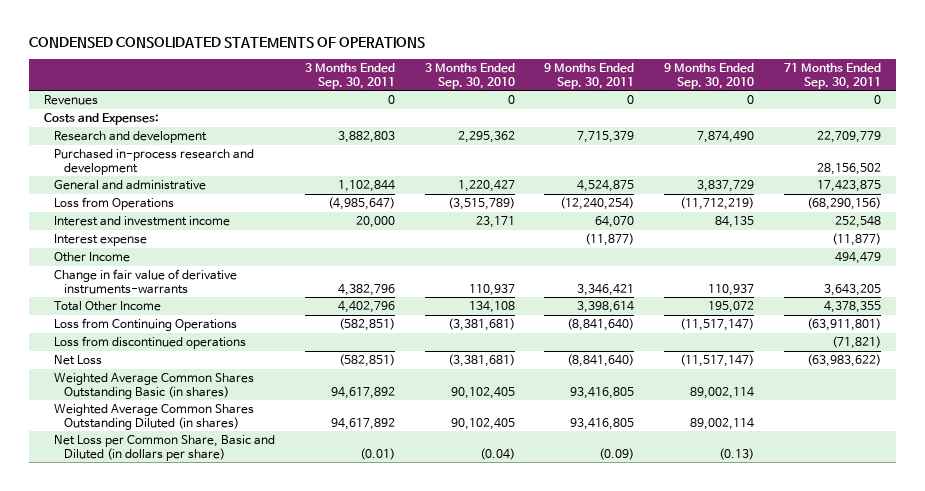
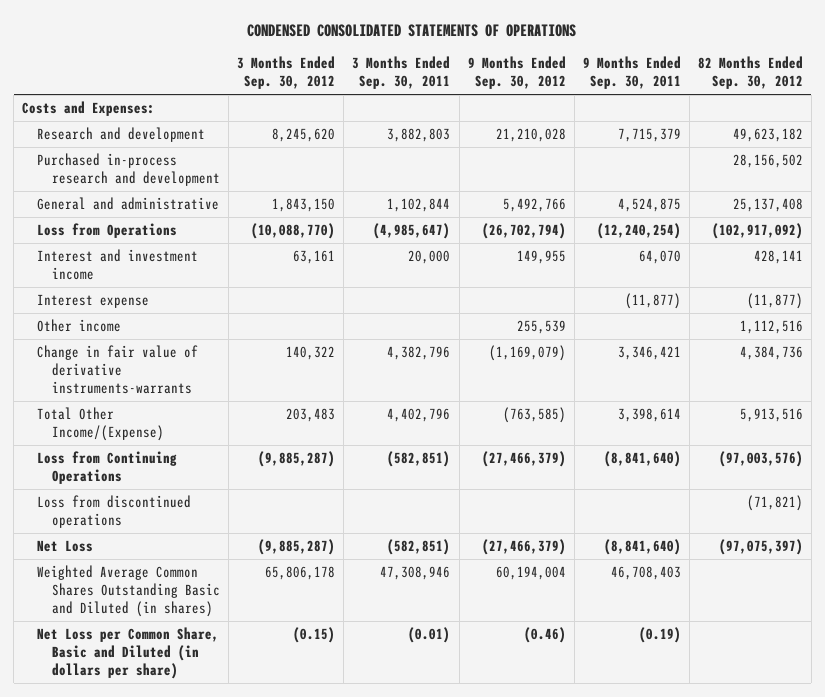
- | 3 Months Ended Sep. 30, 2011 | 3 Months Ended Sep. 30, 2010 | 9 Months Ended Sep. 30, 2011 | 9 Months Ended Sep. 30, 2010 | 71 Months Ended Sep. 30, 2011
+ | 3 Months Ended Sep. 30, 2012 | 3 Months Ended Sep. 30, 2011 | 9 Months Ended Sep. 30, 2012 | 9 Months Ended Sep. 30, 2011 | 82 Months Ended Sep. 30, 2012
- Revenues | 0 | 0 | 0 | 0 | 0
- Other Income | | | | | 494,479
+ Other income | | | 255,539 | | 1,112,516
- Total Other Income | 4,402,796 | 134,108 | 3,398,614 | 195,072 | 4,378,355
+ Total Other Income/(Expense) | 203,483 | 4,402,796 | (763,585) | 3,398,614 | 5,913,516
- Weighted Average Common Shares Outstanding Basic (in shares) | 94,617,892 | 90,102,405 | 93,416,805 | 89,002,114 |
- Weighted Average Common Shares Outstanding Diluted (in shares) | 94,617,892 | 90,102,405 | 93,416,805 | 89,002,114 |
- Net Loss per Common Share, Basic and Diluted (in dollars per share) | (0.01) | (0.04) | (0.09) | (0.13) |
+ Weighted Average Common Shares Outstanding Basic and Diluted (in shares) | 65,806,178 | 47,308,946 | 60,194,004 | 46,708,403 |
+ Net Loss per Common Share, Basic and Diluted (in dollars per share) | (0.15) | (0.01) | (0.46) | (0.19) |

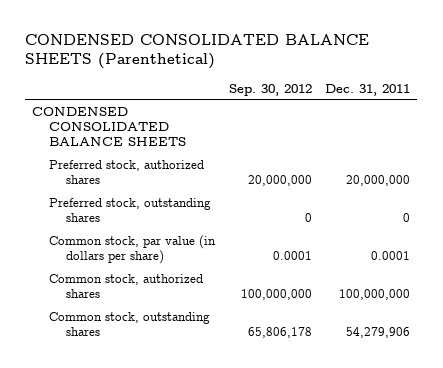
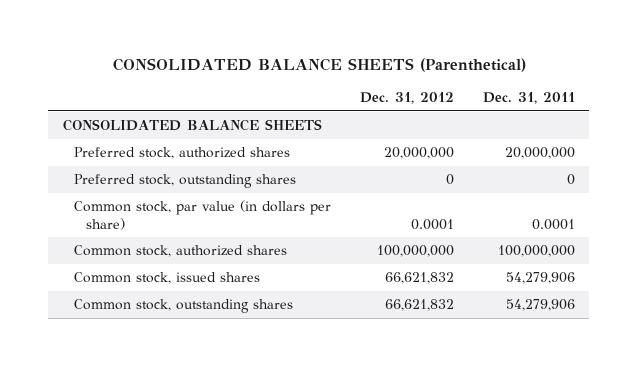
- CONDENSED CONSOLIDATED BALANCE SHEETS (Parenthetical)
+ CONSOLIDATED BALANCE SHEETS (Parenthetical)
- | Sep. 30, 2012 | Dec. 31, 2011
+ | Dec. 31, 2012 | Dec. 31, 2011
- CONDENSED CONSOLIDATED BALANCE SHEETS
+ CONSOLIDATED BALANCE SHEETS
+ Common stock, issued shares | 66,621,832 | 54,279,906

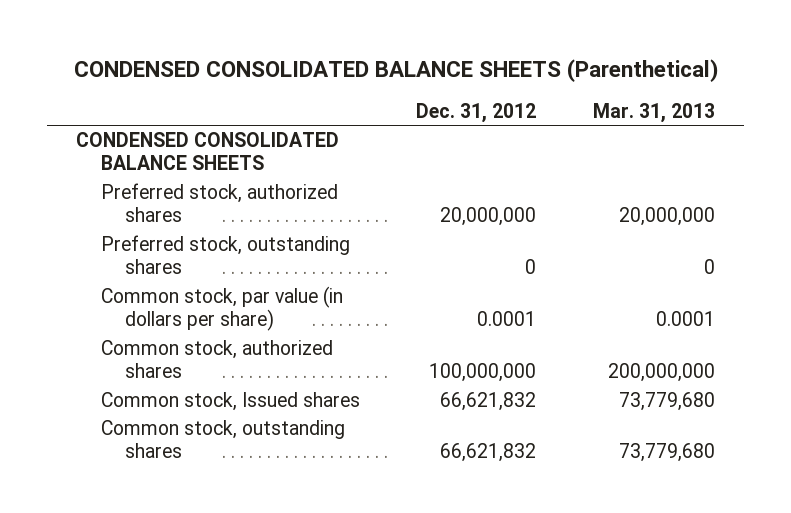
- CONSOLIDATED BALANCE SHEETS (Parenthetical)
+ CONDENSED CONSOLIDATED BALANCE SHEETS (Parenthetical)
- | Dec. 31, 2012 | Dec. 31, 2011
+ | Dec. 31, 2012 | Mar. 31, 2013
- CONSOLIDATED BALANCE SHEETS
+ CONDENSED CONSOLIDATED BALANCE SHEETS
- Common stock, issued shares | 66,621,832 | 54,279,906
+ Common stock, Issued shares | 66,621,832 | 73,779,680

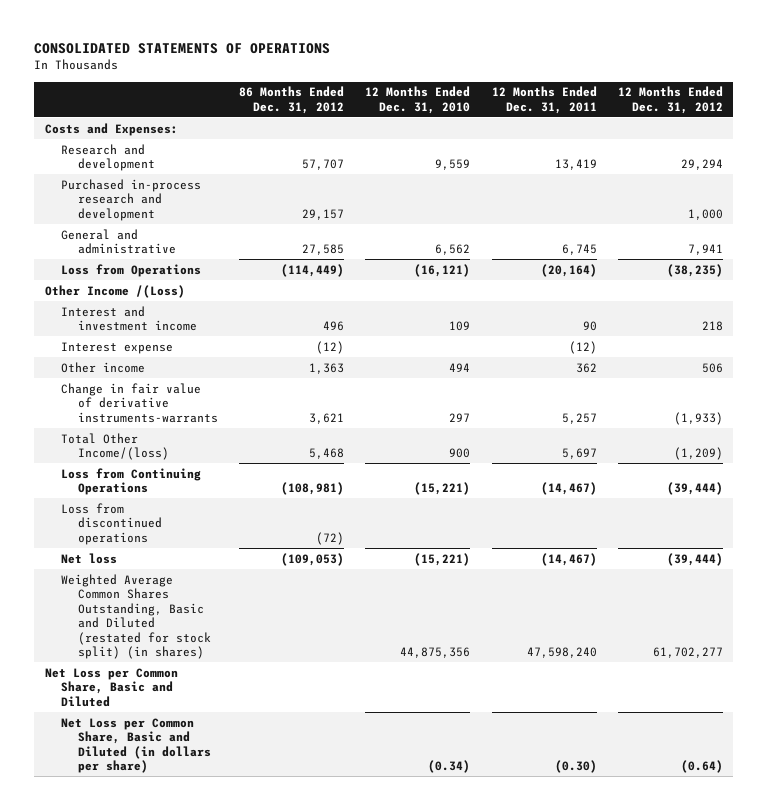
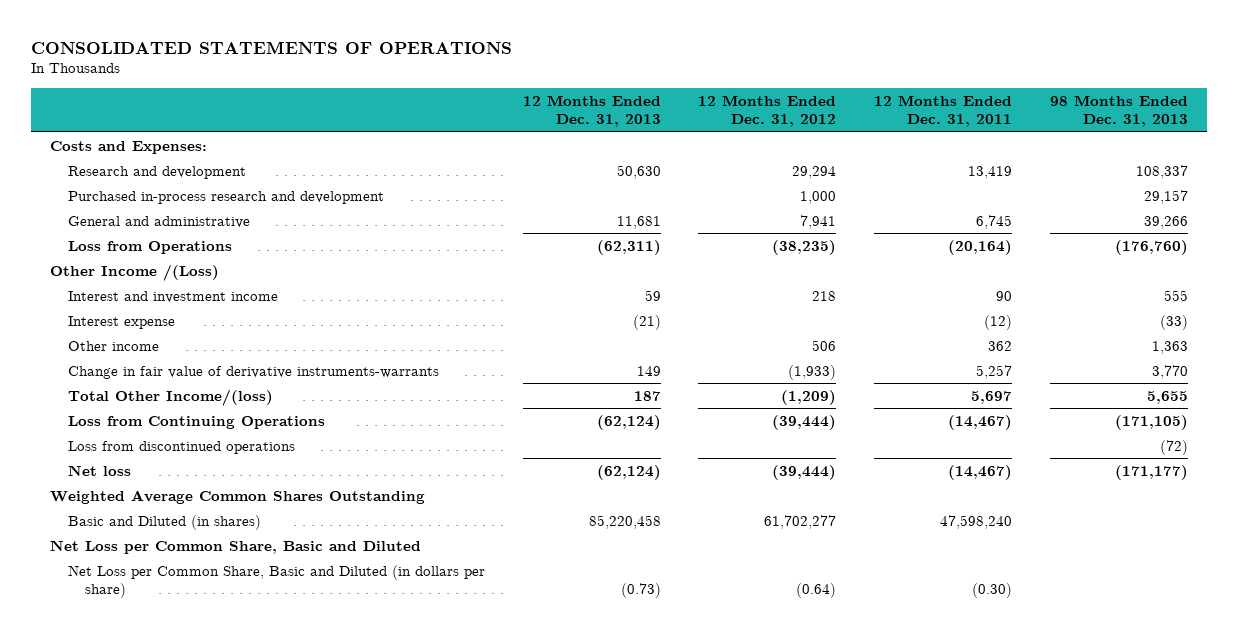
- | 86 Months Ended Dec. 31, 2012 | 12 Months Ended Dec. 31, 2010 | 12 Months Ended Dec. 31, 2011 | 12 Months Ended Dec. 31, 2012
+ | 12 Months Ended Dec. 31, 2013 | 12 Months Ended Dec. 31, 2012 | 12 Months Ended Dec. 31, 2011 | 98 Months Ended Dec. 31, 2013
- Weighted Average Common Shares Outstanding, Basic and Diluted (restated for stock split) (in shares) | | 44,875,356 | 47,598,240 | 61,702,277
+ Weighted Average Common Shares Outstanding
+ Basic and Diluted (in shares) | 85,220,458 | 61,702,277 | 47,598,240 |

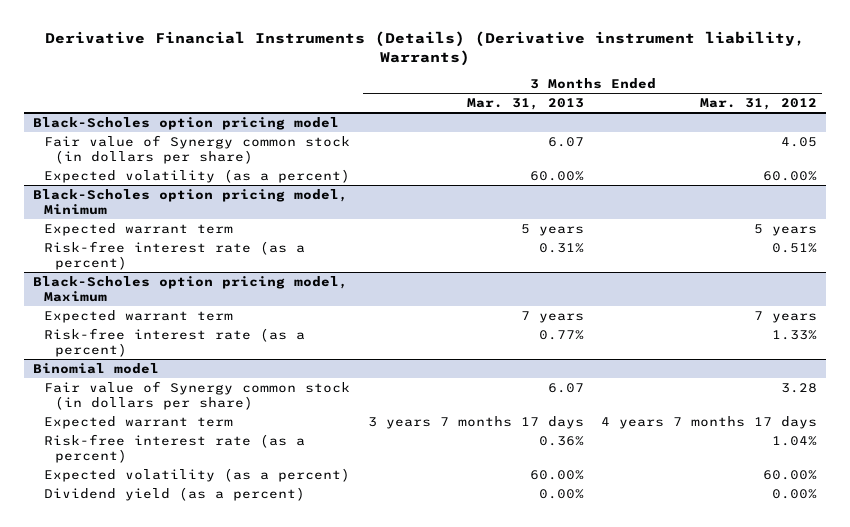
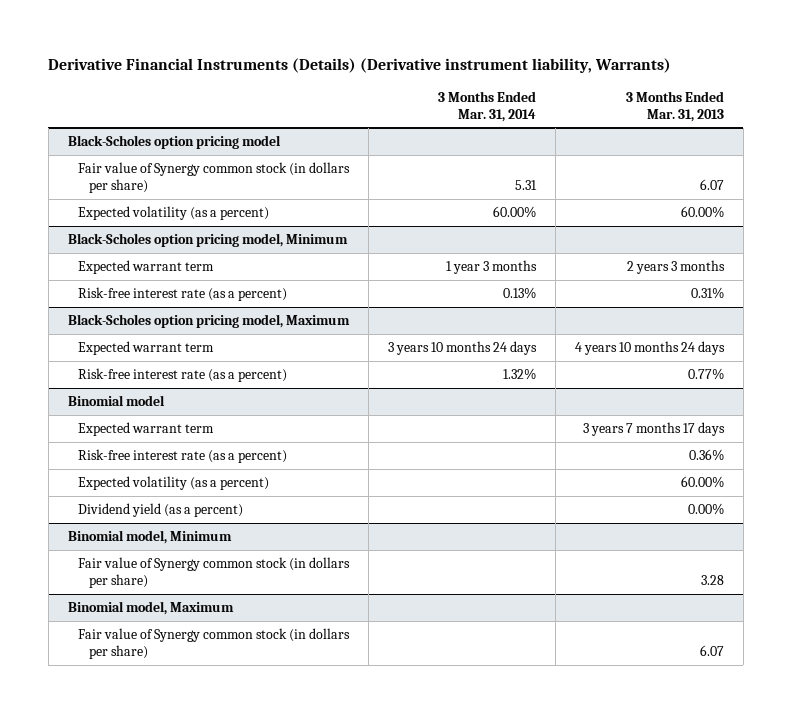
- | 3 Months Ended Mar. 31, 2013 | 3 Months Ended Mar. 31, 2012
+ | 3 Months Ended Mar. 31, 2014 | 3 Months Ended Mar. 31, 2013
@ Black-Scholes option pricing model, Minimum
- Expected warrant term | 5 years | 5 years
+ Expected warrant term | 1 year 3 months | 2 years 3 months
@ Black-Scholes option pricing model, Maximum
- Expected warrant term | 7 years | 7 years
+ Expected warrant term | 3 years 10 months 24 days | 4 years 10 months 24 days
@ Binomial model
- Fair value of Synergy common stock (in dollars per share) | 6.07 | 3.28
+ Binomial model, Minimum
+ Fair value of Synergy common stock (in dollars per share) | | 3.28
+ Binomial model, Maximum
+ Fair value of Synergy common stock (in dollars per share) | | 6.07

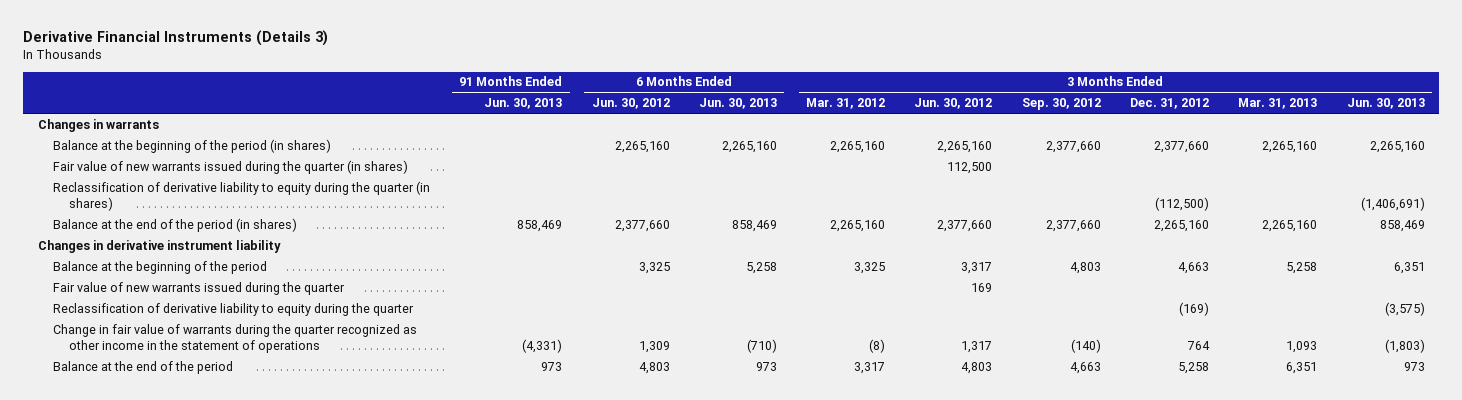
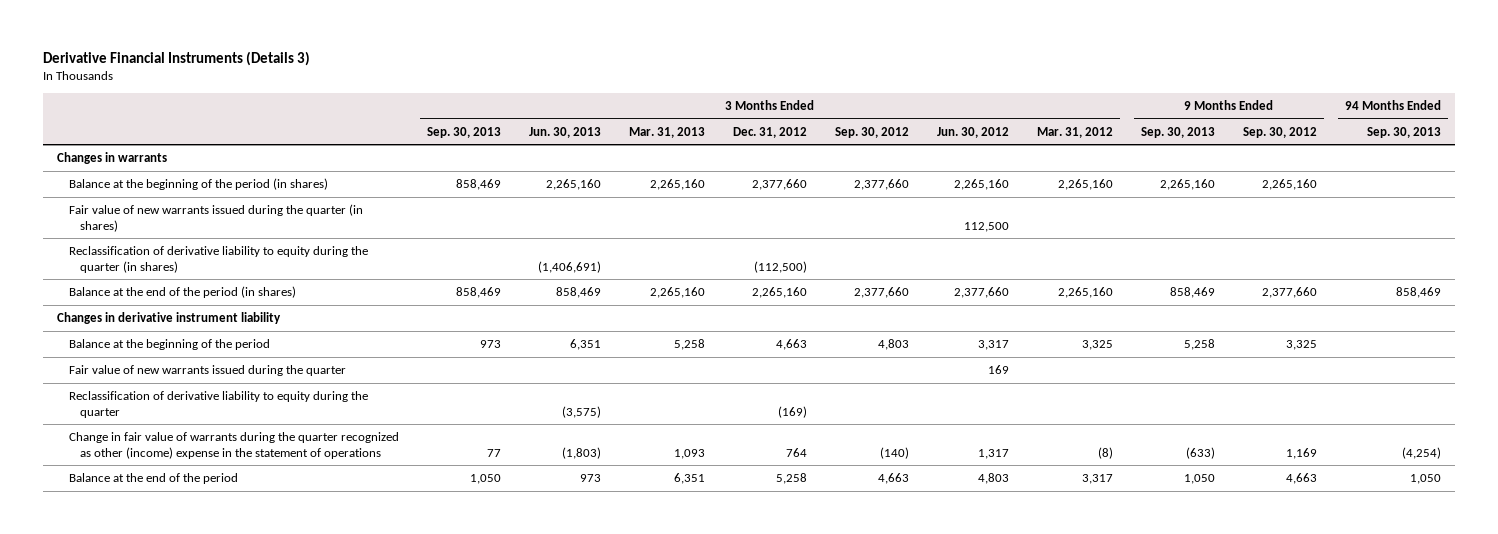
- | 91 Months Ended Jun. 30, 2013 | 6 Months Ended Jun. 30, 2012 | 6 Months Ended Jun. 30, 2013 | 3 Months Ended Mar. 31, 2012 | 3 Months Ended Jun. 30, 2012 | 3 Months Ended Sep. 30, 2012 | 3 Months Ended Dec. 31, 2012 | 3 Months Ended Mar. 31, 2013 | 3 Months Ended Jun. 30, 2013
+ | 3 Months Ended Sep. 30, 2013 | 3 Months Ended Jun. 30, 2013 | 3 Months Ended Mar. 31, 2013 | 3 Months Ended Dec. 31, 2012 | 3 Months Ended Sep. 30, 2012 | 3 Months Ended Jun. 30, 2012 | 3 Months Ended Mar. 31, 2012 | 9 Months Ended Sep. 30, 2013 | 9 Months Ended Sep. 30, 2012 | 94 Months Ended Sep. 30, 2013
- Change in fair value of warrants during the quarter recognized as other income in the statement of operations | (4,331) | 1,309 | (710) | (8) | 1,317 | (140) | 764 | 1,093 | (1,803)
+ Change in fair value of warrants during the quarter recognized as other (income) expense in the statement of operations | 77 | (1,803) | 1,093 | 764 | (140) | 1,317 | (8) | (633) | 1,169 | (4,254)

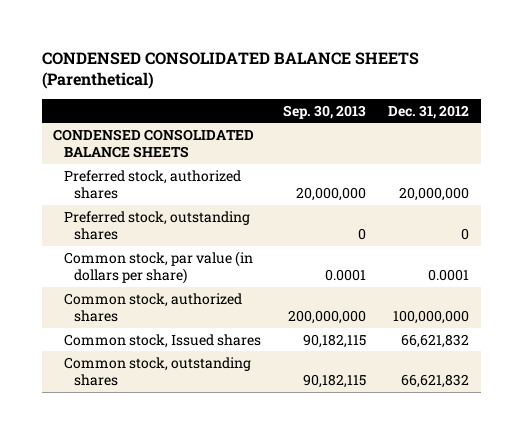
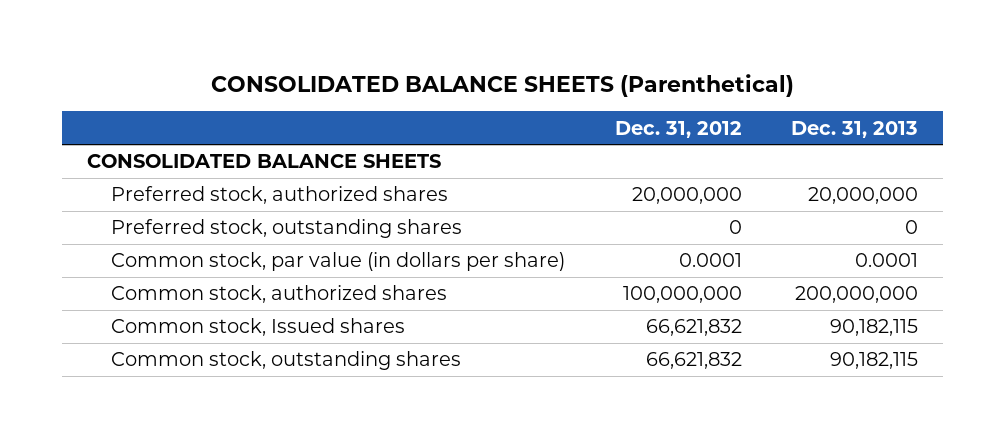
- CONDENSED CONSOLIDATED BALANCE SHEETS (Parenthetical)
+ CONSOLIDATED BALANCE SHEETS (Parenthetical)
- | Sep. 30, 2013 | Dec. 31, 2012
+ | Dec. 31, 2012 | Dec. 31, 2013
- CONDENSED CONSOLIDATED BALANCE SHEETS
+ CONSOLIDATED BALANCE SHEETS

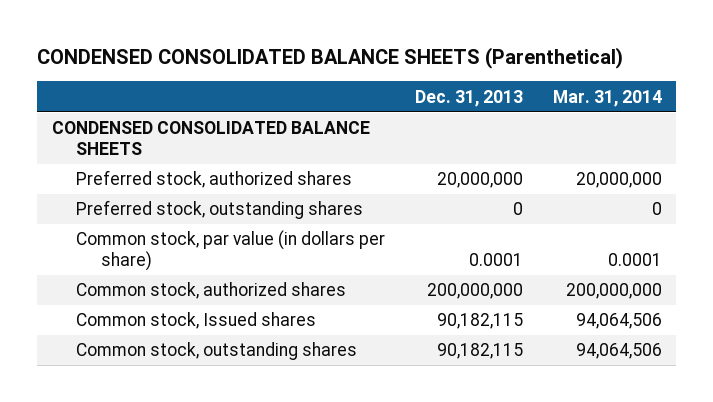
- CONSOLIDATED BALANCE SHEETS (Parenthetical)
+ CONDENSED CONSOLIDATED BALANCE SHEETS (Parenthetical)
- | Dec. 31, 2012 | Dec. 31, 2013
+ | Dec. 31, 2013 | Mar. 31, 2014
- CONSOLIDATED BALANCE SHEETS
+ CONDENSED CONSOLIDATED BALANCE SHEETS

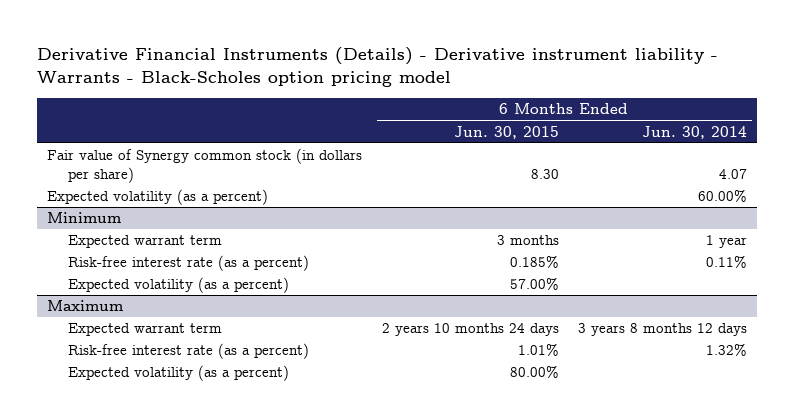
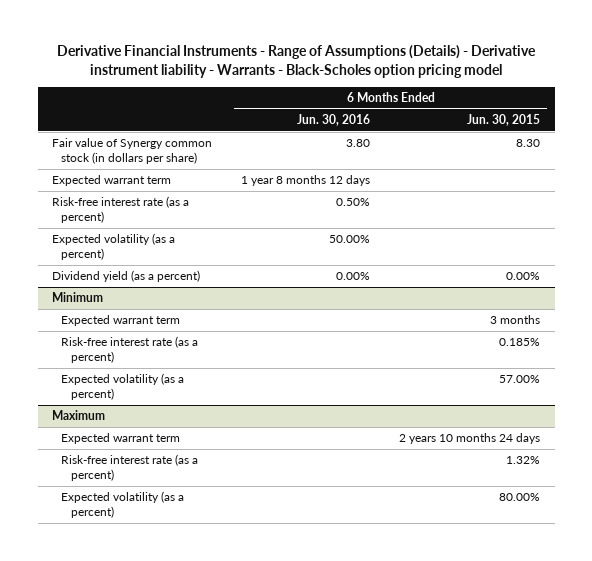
- Derivative Financial Instruments (Details) - Derivative instrument liability - Warrants - Black-Scholes option pricing model
+ Derivative Financial Instruments - Range of Assumptions (Details) - Derivative instrument liability - Warrants - Black-Scholes option pricing model
- | 6 Months Ended Jun. 30, 2015 | 6 Months Ended Jun. 30, 2014
+ | 6 Months Ended Jun. 30, 2016 | 6 Months Ended Jun. 30, 2015
+ Expected warrant term | 1 year 8 months 12 days |
+ Risk-free interest rate (as a percent) | 0.50% |
+ Dividend yield (as a percent) | 0.00% | 0.00%
@ Maximum
- Risk-free interest rate (as a percent) | 1.01% | 1.32%
+ Risk-free interest rate (as a percent) | | 1.32%

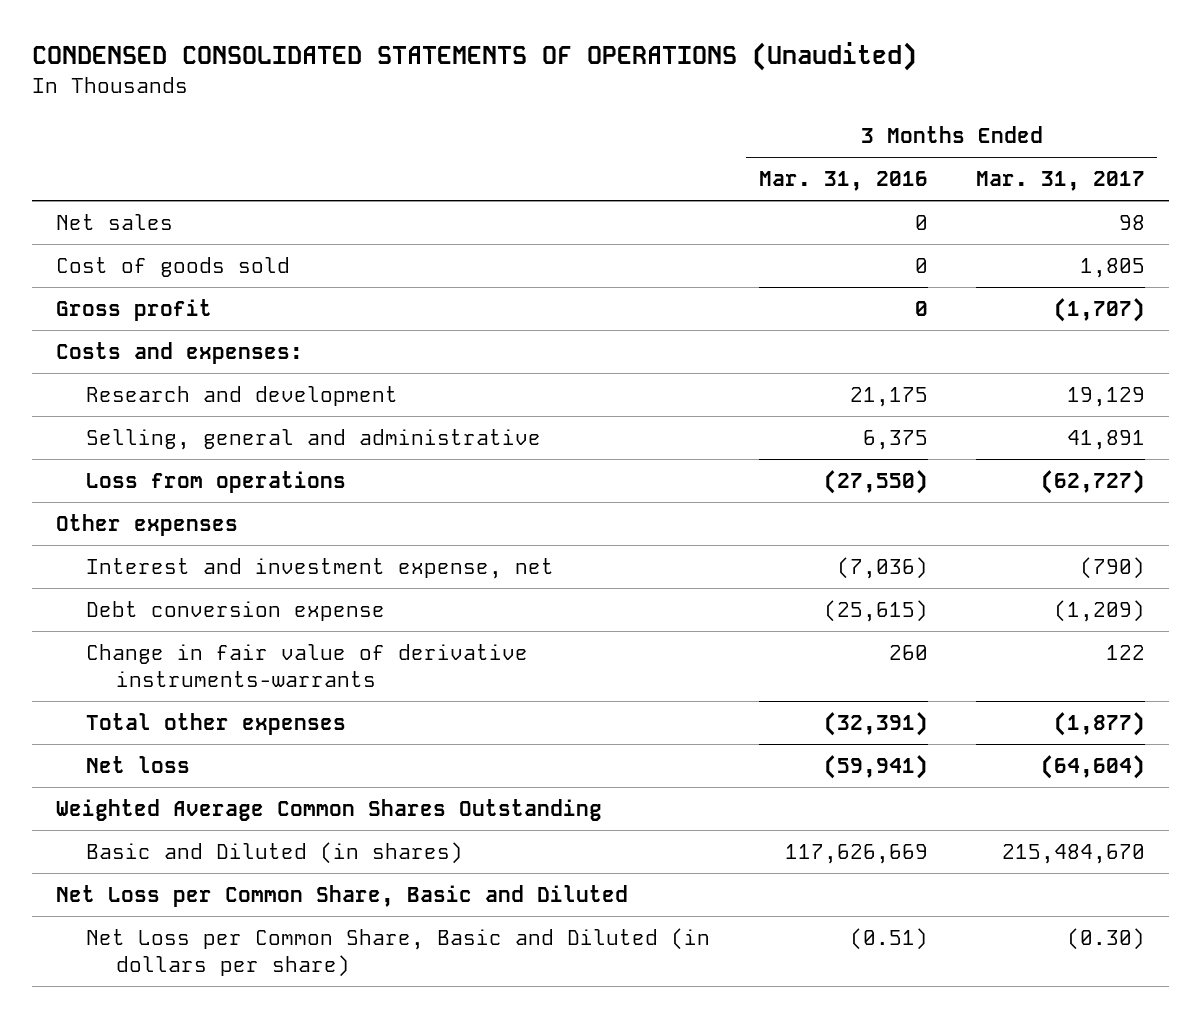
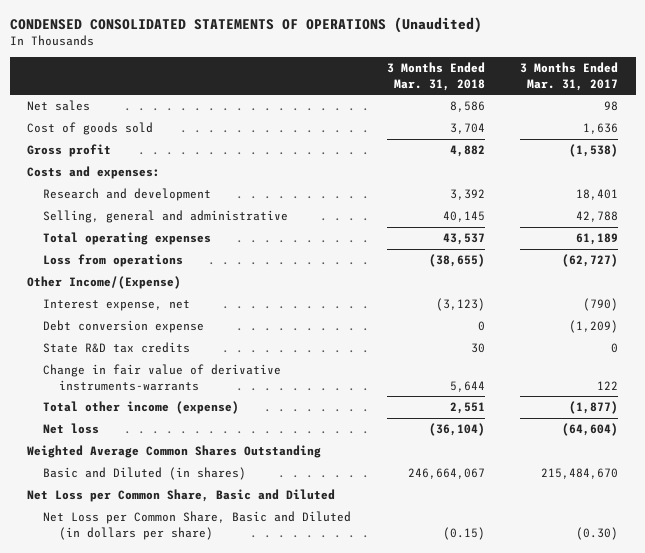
- | 3 Months Ended Mar. 31, 2016 | 3 Months Ended Mar. 31, 2017
+ | 3 Months Ended Mar. 31, 2018 | 3 Months Ended Mar. 31, 2017
- Cost of goods sold | 0 | 1,805
- Gross profit | 0 | (1,707)
+ Cost of goods sold | 3,704 | 1,636
+ Gross profit | 4,882 | (1,538)
- Research and development | 21,175 | 19,129
- Selling, general and administrative | 6,375 | 41,891
+ Research and development | 3,392 | 18,401
+ Selling, general and administrative | 40,145 | 42,788
+ Total operating expenses | 43,537 | 61,189
- Other expenses
- Interest and investment expense, net | (7,036) | (790)
+ Other Income/(Expense)
+ Interest expense, net | (3,123) | (790)
+ State R&D tax credits | 30 | 0
- Total other expenses | (32,391) | (1,877)
+ Total other income (expense) | 2,551 | (1,877)

